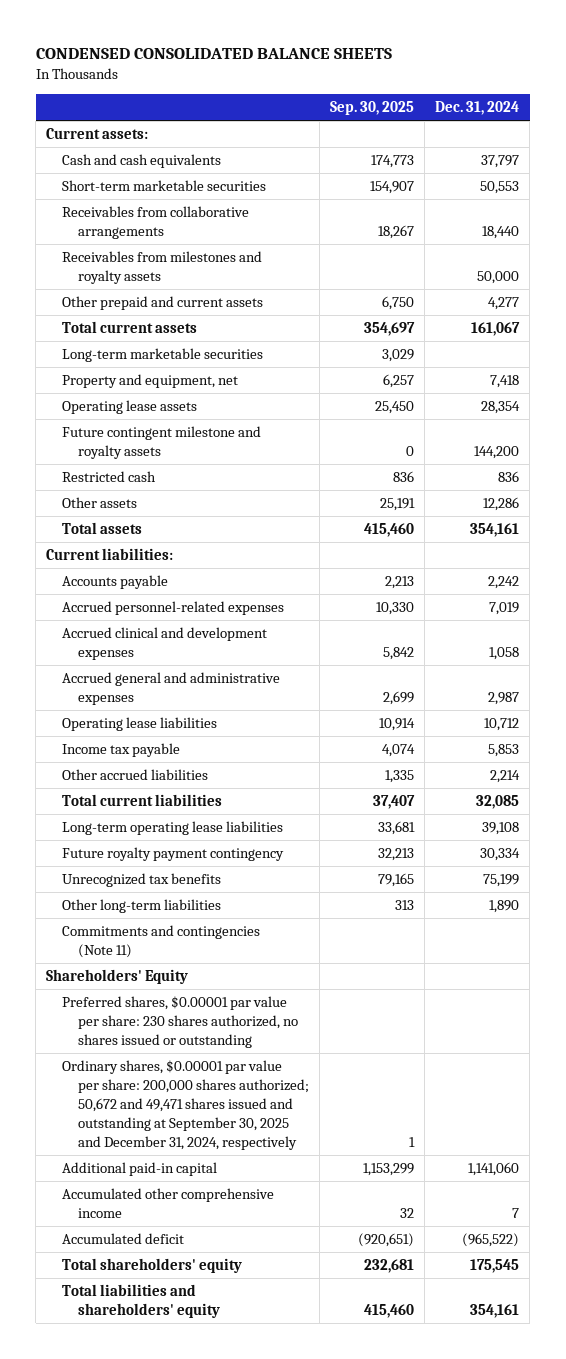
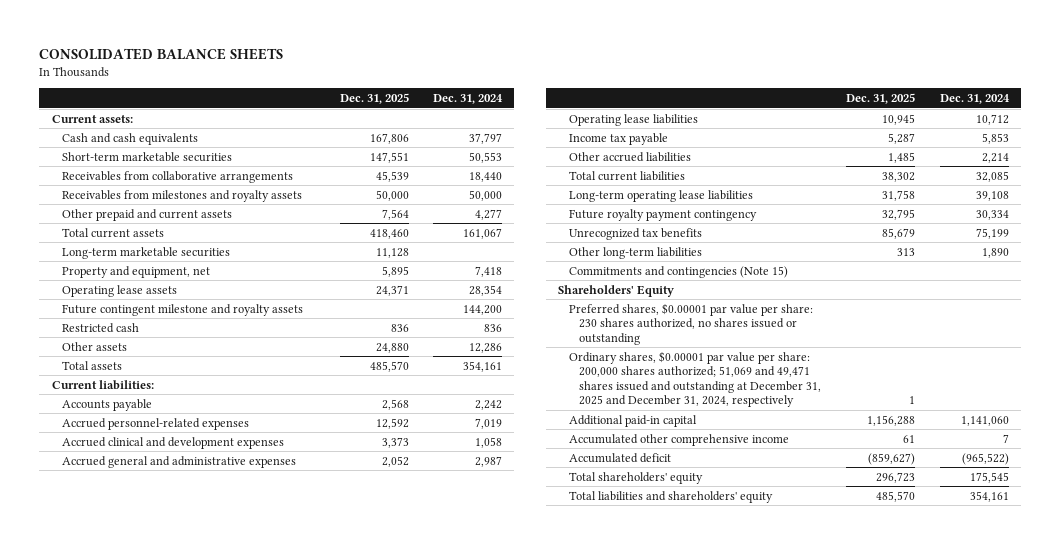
- CONDENSED CONSOLIDATED BALANCE SHEETS
+ CONSOLIDATED BALANCE SHEETS
- | Sep. 30, 2025 | Dec. 31, 2024
+ | Dec. 31, 2025 | Dec. 31, 2024
- Commitments and contingencies (Note 11)
+ Commitments and contingencies (Note 15)
- Ordinary shares, $0.00001 par value per share: 200,000 shares authorized; 50,672 and 49,471 shares issued and outstanding at September 30, 2025 and December 31, 2024, respectively | 1 |
+ Ordinary shares, $0.00001 par value per share: 200,000 shares authorized; 51,069 and 49,471 shares issued and outstanding at December 31, 2025 and December 31, 2024, respectively | 1 |

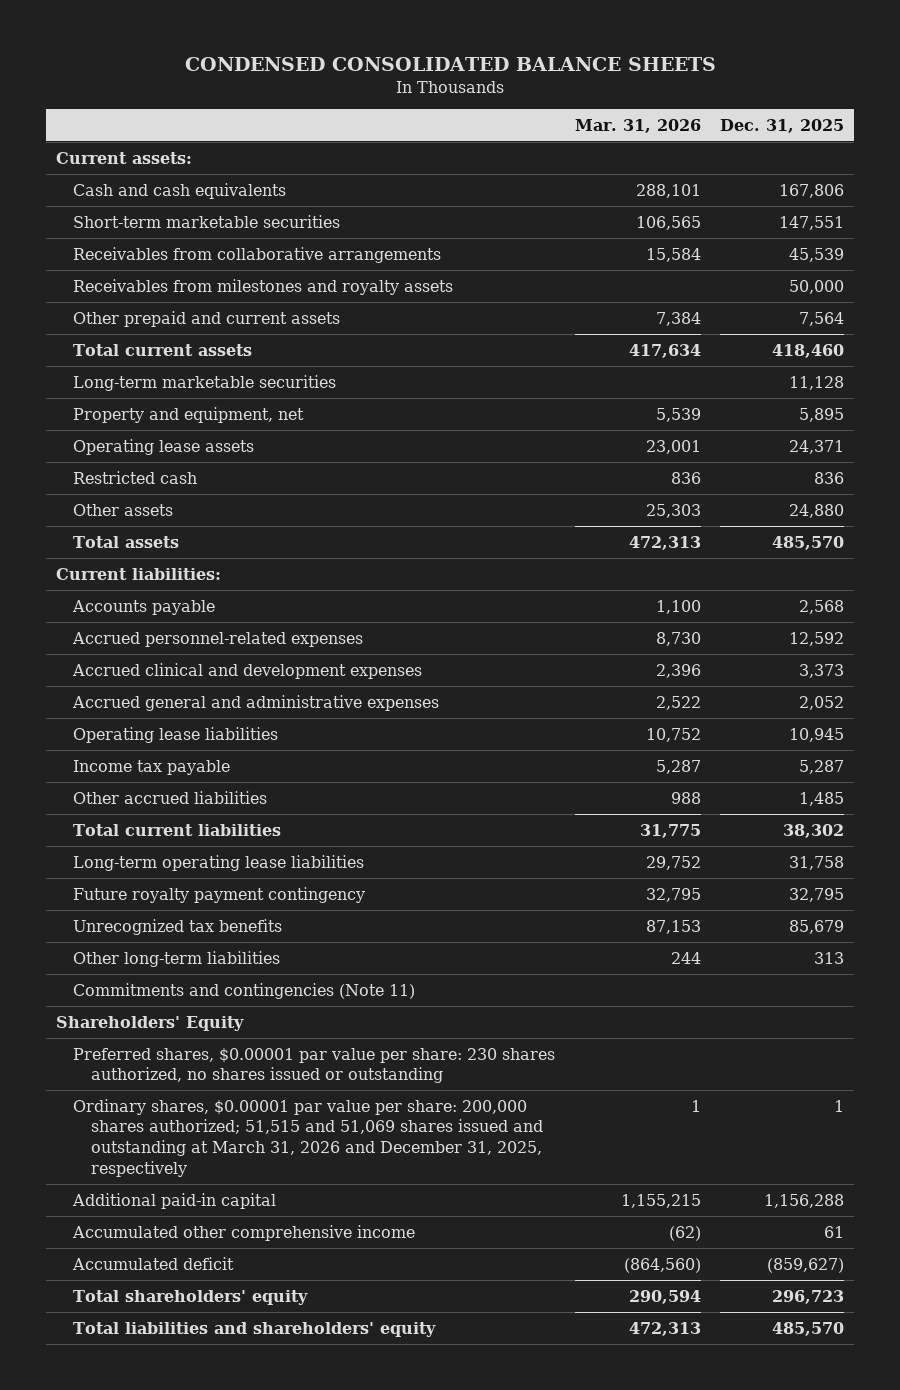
- CONSOLIDATED BALANCE SHEETS
+ CONDENSED CONSOLIDATED BALANCE SHEETS
- | Dec. 31, 2025 | Dec. 31, 2024
+ | Mar. 31, 2026 | Dec. 31, 2025
- Future contingent milestone and royalty assets | | 144,200
- Commitments and contingencies (Note 15)
+ Commitments and contingencies (Note 11)
- Ordinary shares, $0.00001 par value per share: 200,000 shares authorized; 51,069 and 49,471 shares issued and outstanding at December 31, 2025 and December 31, 2024, respectively | 1 |
+ Ordinary shares, $0.00001 par value per share: 200,000 shares authorized; 51,515 and 51,069 shares issued and outstanding at March 31, 2026 and December 31, 2025, respectively | 1 | 1

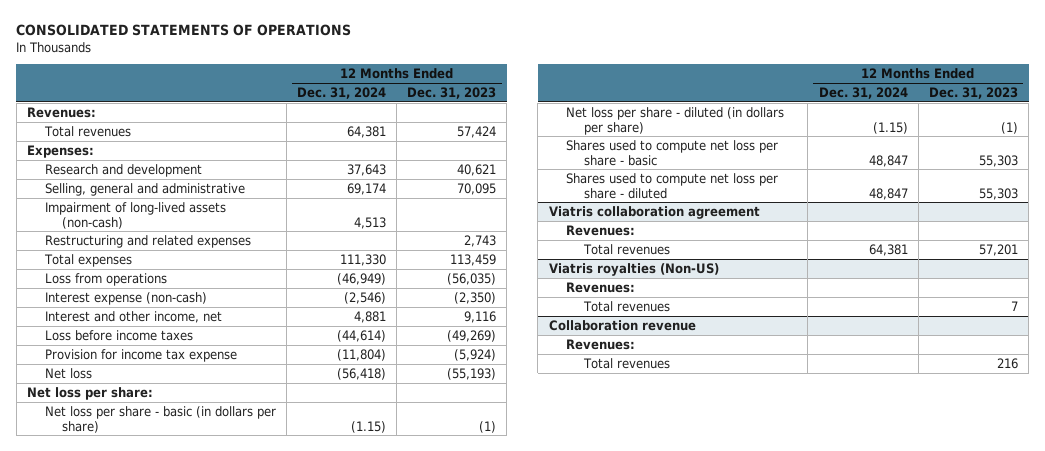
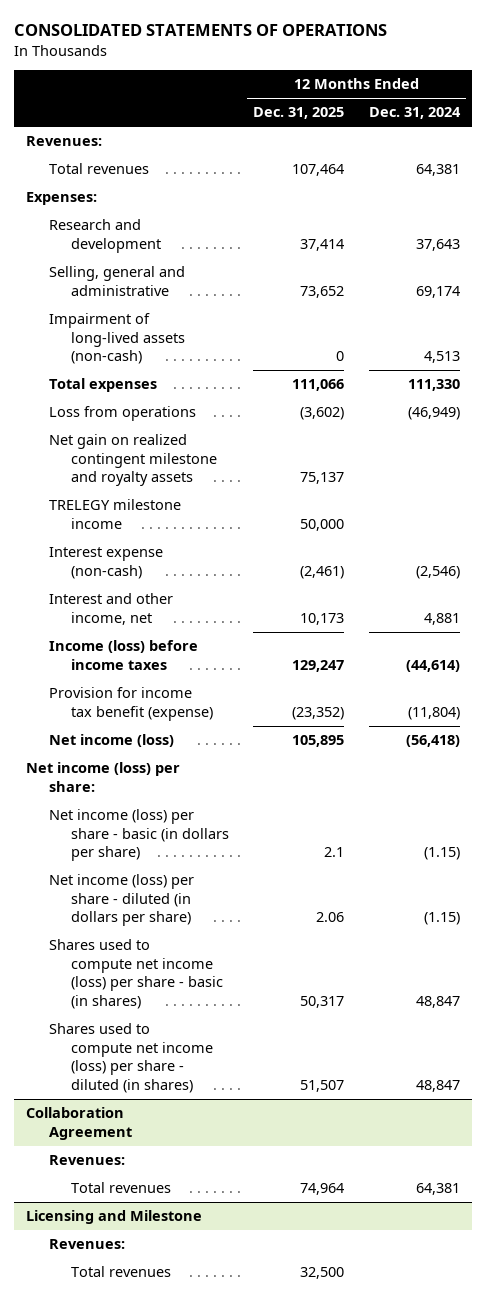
- | 12 Months Ended Dec. 31, 2024 | 12 Months Ended Dec. 31, 2023
+ | 12 Months Ended Dec. 31, 2025 | 12 Months Ended Dec. 31, 2024
- Restructuring and related expenses | | 2,743
+ Net gain on realized contingent milestone and royalty assets | 75,137 |
+ TRELEGY milestone income | 50,000 |
- Loss before income taxes | (44,614) | (49,269)
- Provision for income tax expense | (11,804) | (5,924)
- Net loss | (56,418) | (55,193)
- Net loss per share:
- Net loss per share - basic (in dollars per share) | (1.15) | (1)
- Net loss per share - diluted (in dollars per share) | (1.15) | (1)
- Shares used to compute net loss per share - basic | 48,847 | 55,303
- Shares used to compute net loss per share - diluted | 48,847 | 55,303
- Viatris collaboration agreement
+ Income (loss) before income taxes | 129,247 | (44,614)
+ Provision for income tax benefit (expense) | (23,352) | (11,804)
+ Net income (loss) | 105,895 | (56,418)
+ Net income (loss) per share:
+ Net income (loss) per share - basic (in dollars per share) | 2.1 | (1.15)
+ Net income (loss) per share - diluted (in dollars per share) | 2.06 | (1.15)
+ Shares used to compute net income (loss) per share - basic (in shares) | 50,317 | 48,847
+ Shares used to compute net income (loss) per share - diluted (in shares) | 51,507 | 48,847
+ Collaboration Agreement
- Viatris royalties (Non-US)
- Revenues:
- Total revenues | | 7
- Collaboration revenue
+ Licensing and Milestone

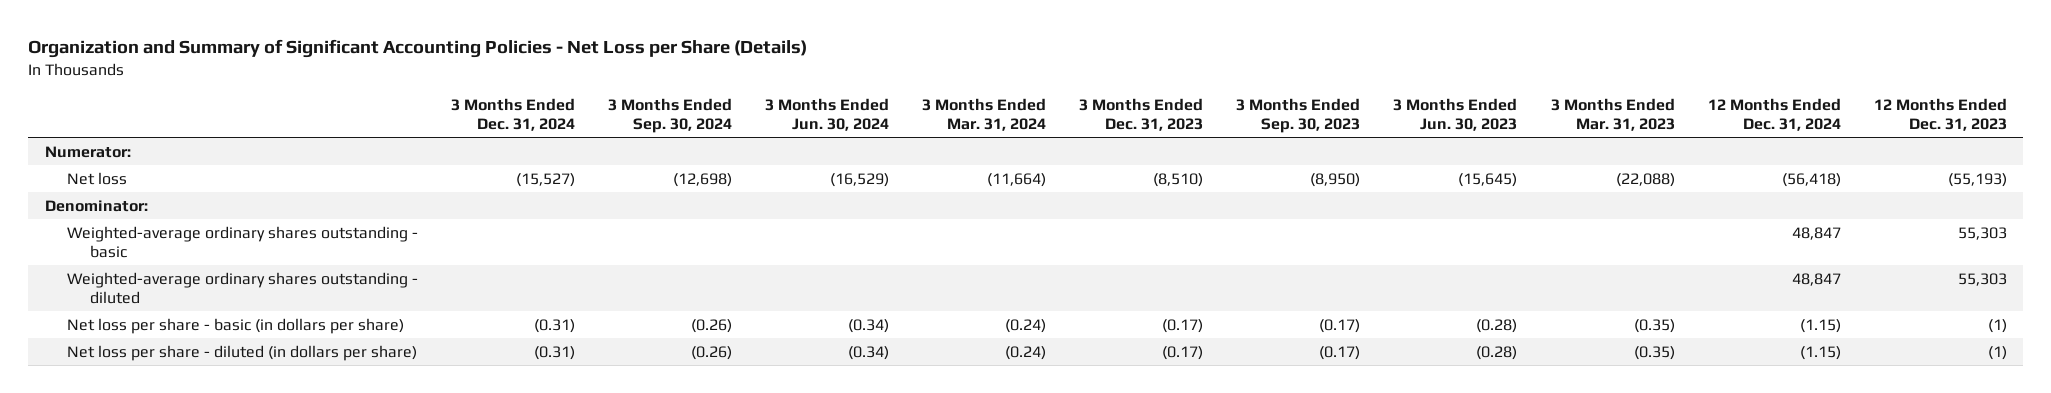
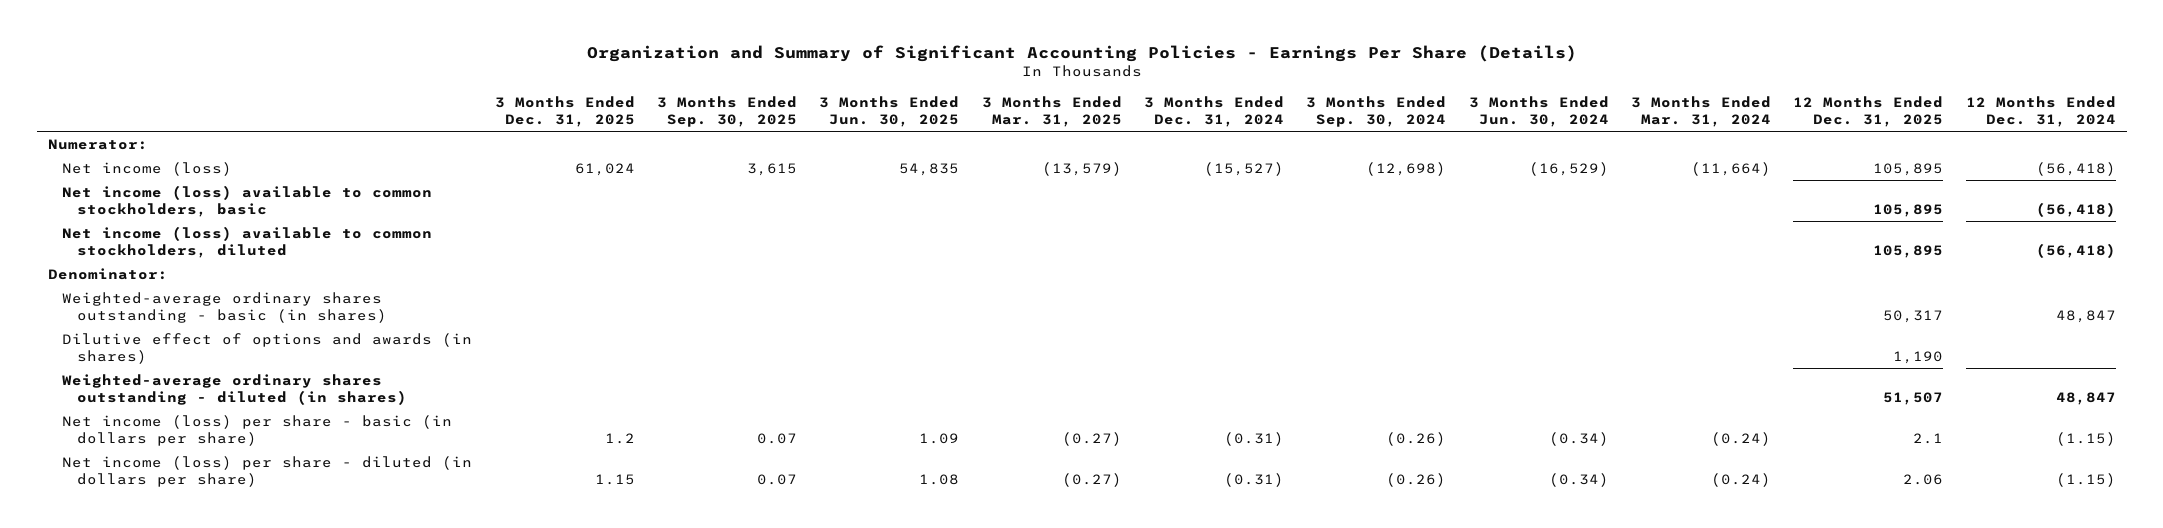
- Organization and Summary of Significant Accounting Policies - Net Loss per Share (Details)
+ Organization and Summary of Significant Accounting Policies - Earnings Per Share (Details)
- | 3 Months Ended Dec. 31, 2024 | 3 Months Ended Sep. 30, 2024 | 3 Months Ended Jun. 30, 2024 | 3 Months Ended Mar. 31, 2024 | 3 Months Ended Dec. 31, 2023 | 3 Months Ended Sep. 30, 2023 | 3 Months Ended Jun. 30, 2023 | 3 Months Ended Mar. 31, 2023 | 12 Months Ended Dec. 31, 2024 | 12 Months Ended Dec. 31, 2023
+ | 3 Months Ended Dec. 31, 2025 | 3 Months Ended Sep. 30, 2025 | 3 Months Ended Jun. 30, 2025 | 3 Months Ended Mar. 31, 2025 | 3 Months Ended Dec. 31, 2024 | 3 Months Ended Sep. 30, 2024 | 3 Months Ended Jun. 30, 2024 | 3 Months Ended Mar. 31, 2024 | 12 Months Ended Dec. 31, 2025 | 12 Months Ended Dec. 31, 2024
- Net loss | (15,527) | (12,698) | (16,529) | (11,664) | (8,510) | (8,950) | (15,645) | (22,088) | (56,418) | (55,193)
+ Net income (loss) | 61,024 | 3,615 | 54,835 | (13,579) | (15,527) | (12,698) | (16,529) | (11,664) | 105,895 | (56,418)
+ Net income (loss) available to common stockholders, basic | | | | | | | | | 105,895 | (56,418)
+ Net income (loss) available to common stockholders, diluted | | | | | | | | | 105,895 | (56,418)
- Weighted-average ordinary shares outstanding - basic | | | | | | | | | 48,847 | 55,303
- Weighted-average ordinary shares outstanding - diluted | | | | | | | | | 48,847 | 55,303
- Net loss per share - basic (in dollars per share) | (0.31) | (0.26) | (0.34) | (0.24) | (0.17) | (0.17) | (0.28) | (0.35) | (1.15) | (1)
- Net loss per share - diluted (in dollars per share) | (0.31) | (0.26) | (0.34) | (0.24) | (0.17) | (0.17) | (0.28) | (0.35) | (1.15) | (1)
+ Weighted-average ordinary shares outstanding - basic (in shares) | | | | | | | | | 50,317 | 48,847
+ Dilutive effect of options and awards (in shares) | | | | | | | | | 1,190 |
+ Weighted-average ordinary shares outstanding - diluted (in shares) | | | | | | | | | 51,507 | 48,847
+ Net income (loss) per share - basic (in dollars per share) | 1.2 | 0.07 | 1.09 | (0.27) | (0.31) | (0.26) | (0.34) | (0.24) | 2.1 | (1.15)
+ Net income (loss) per share - diluted (in dollars per share) | 1.15 | 0.07 | 1.08 | (0.27) | (0.31) | (0.26) | (0.34) | (0.24) | 2.06 | (1.15)

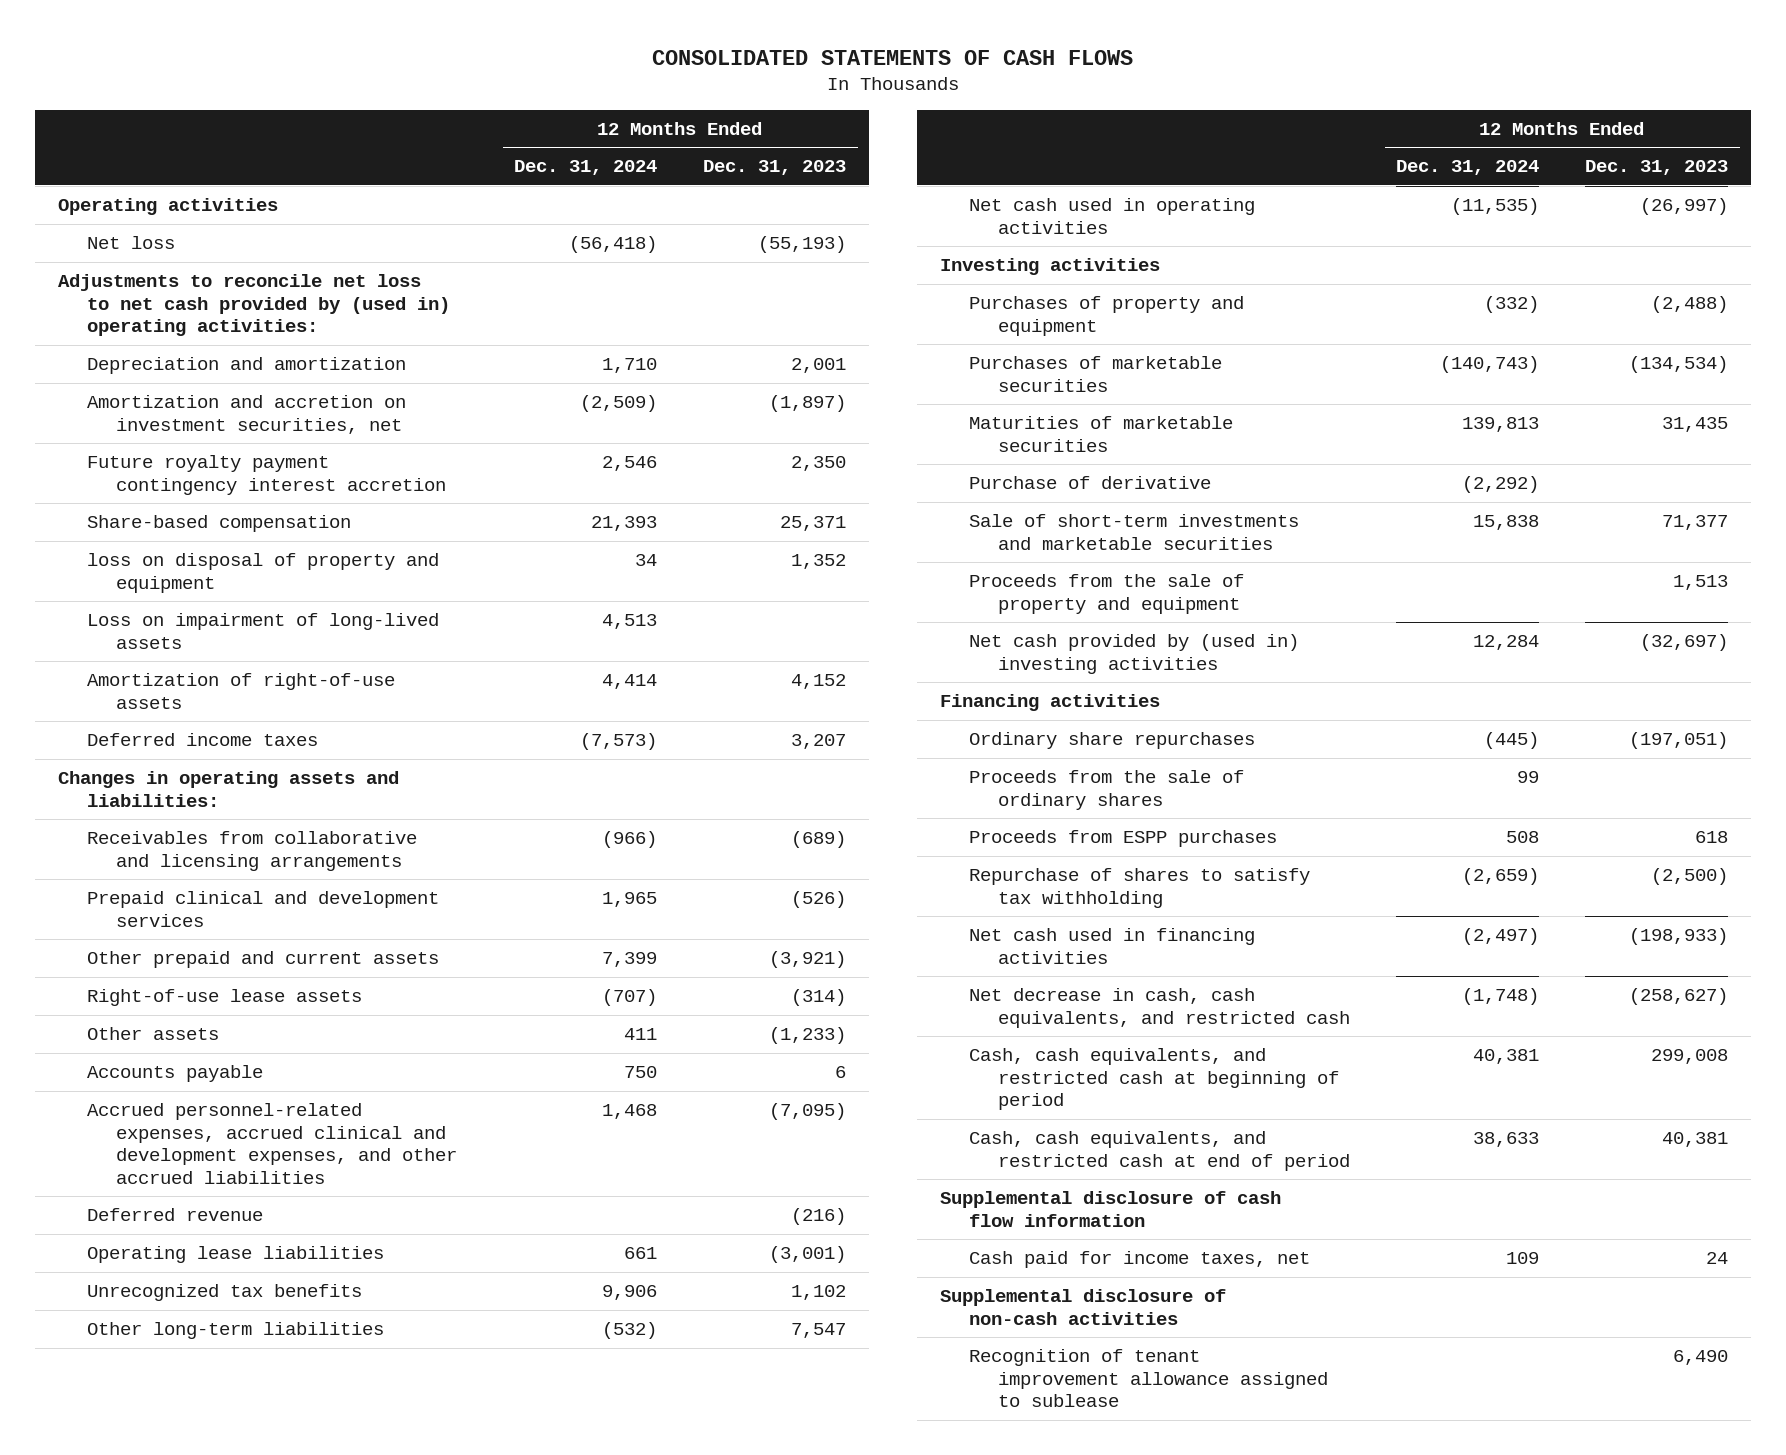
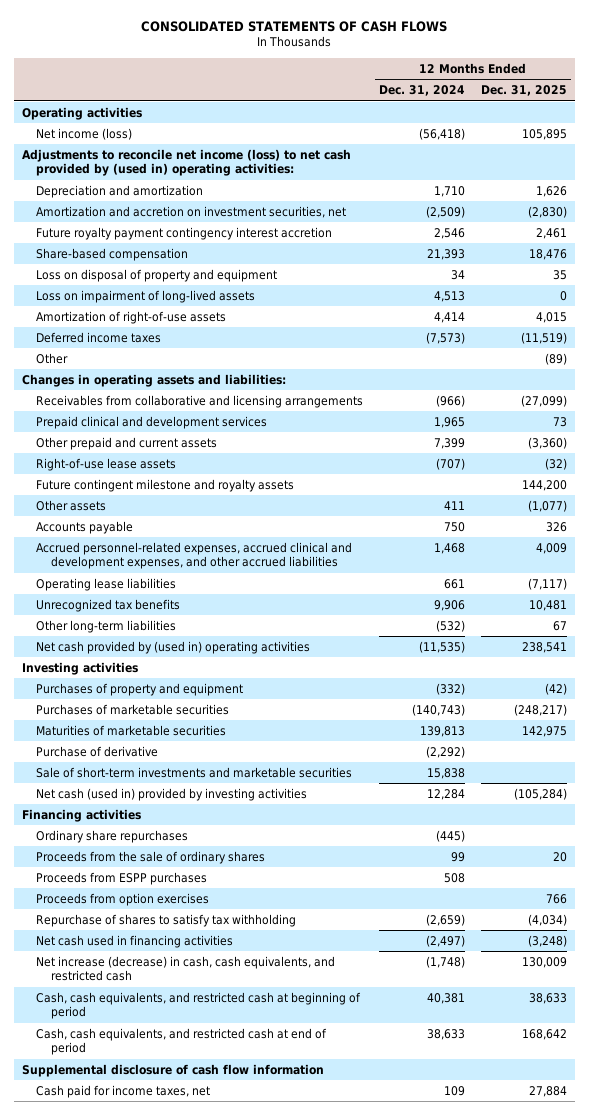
- | 12 Months Ended Dec. 31, 2024 | 12 Months Ended Dec. 31, 2023
+ | 12 Months Ended Dec. 31, 2024 | 12 Months Ended Dec. 31, 2025
- Net loss | (56,418) | (55,193)
- Adjustments to reconcile net loss to net cash provided by (used in) operating activities:
+ Net income (loss) | (56,418) | 105,895
+ Adjustments to reconcile net income (loss) to net cash provided by (used in) operating activities:
- loss on disposal of property and equipment | 34 | 1,352
+ Loss on disposal of property and equipment | 34 | 35
+ Other | | (89)
+ Future contingent milestone and royalty assets | | 144,200
- Deferred revenue | | (216)
- Net cash used in operating activities | (11,535) | (26,997)
+ Net cash provided by (used in) operating activities | (11,535) | 238,541
- Proceeds from the sale of property and equipment | | 1,513
- Net cash provided by (used in) investing activities | 12,284 | (32,697)
+ Net cash (used in) provided by investing activities | 12,284 | (105,284)
+ Proceeds from option exercises | | 766
- Net decrease in cash, cash equivalents, and restricted cash | (1,748) | (258,627)
+ Net increase (decrease) in cash, cash equivalents, and restricted cash | (1,748) | 130,009
- Supplemental disclosure of non-cash activities
- Recognition of tenant improvement allowance assigned to sublease | | 6,490

